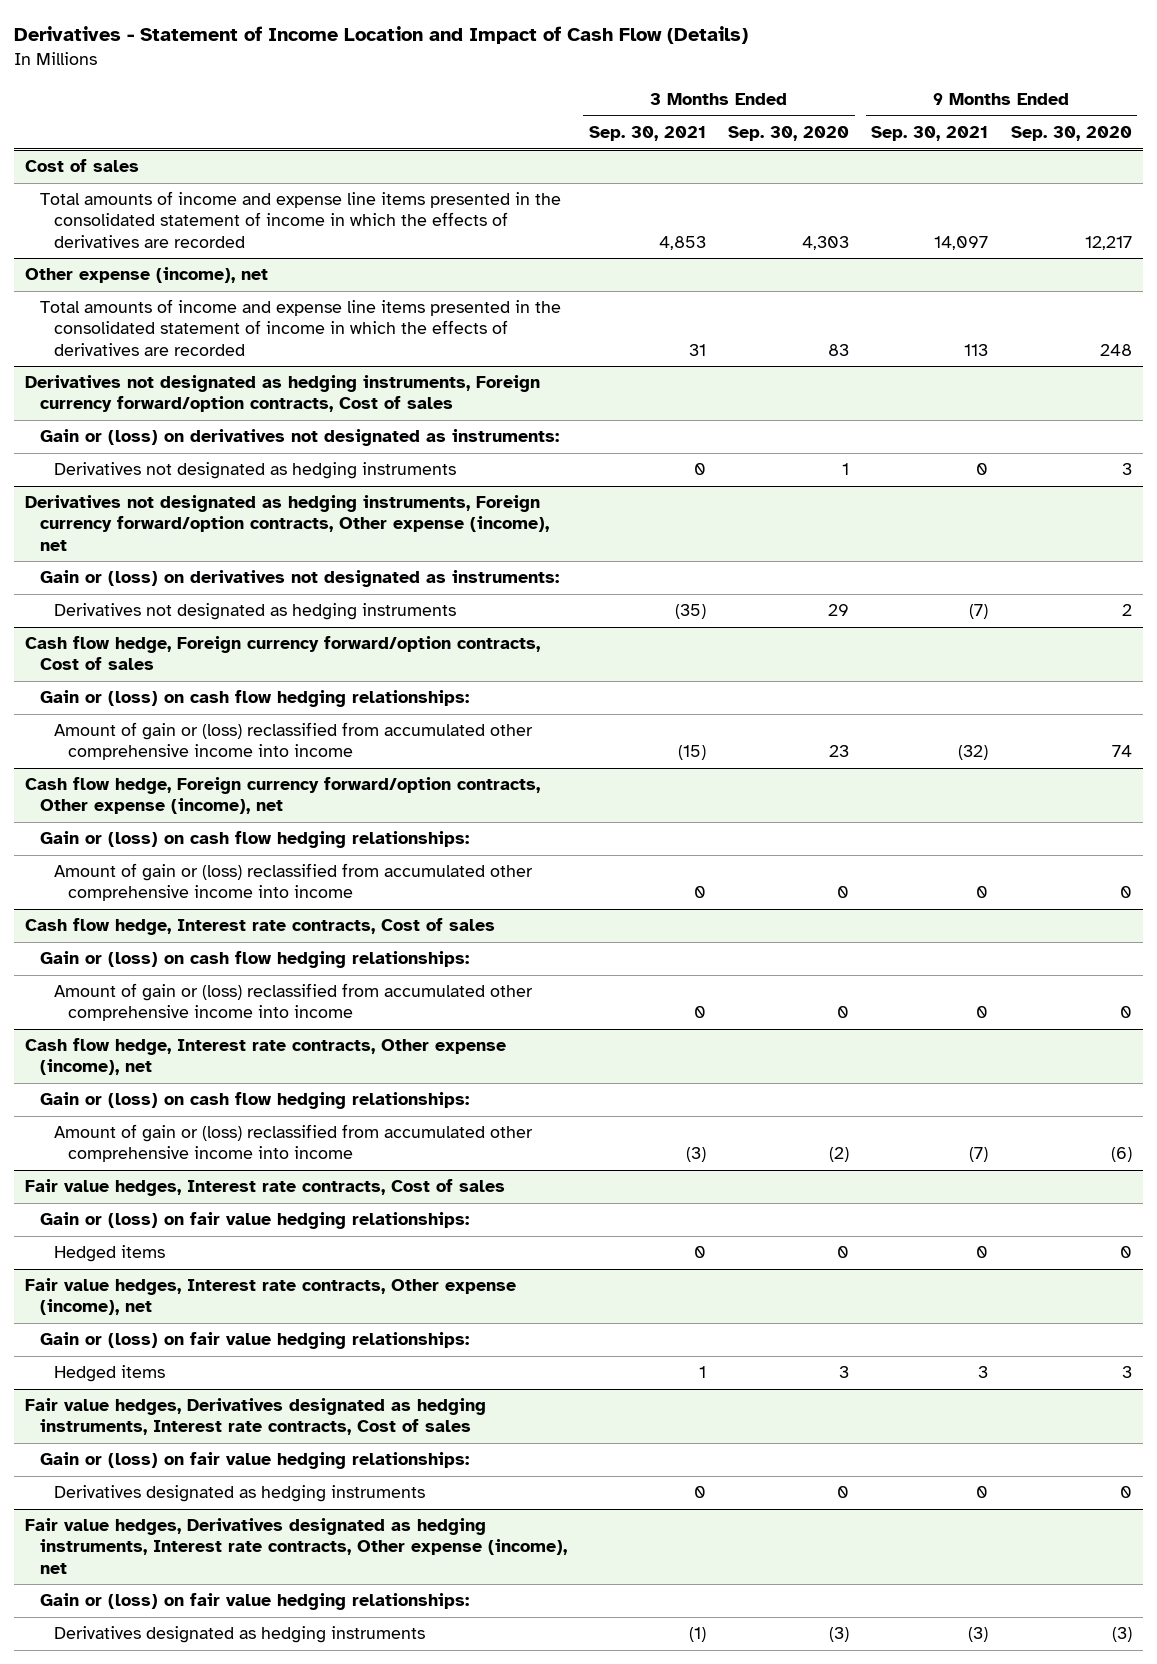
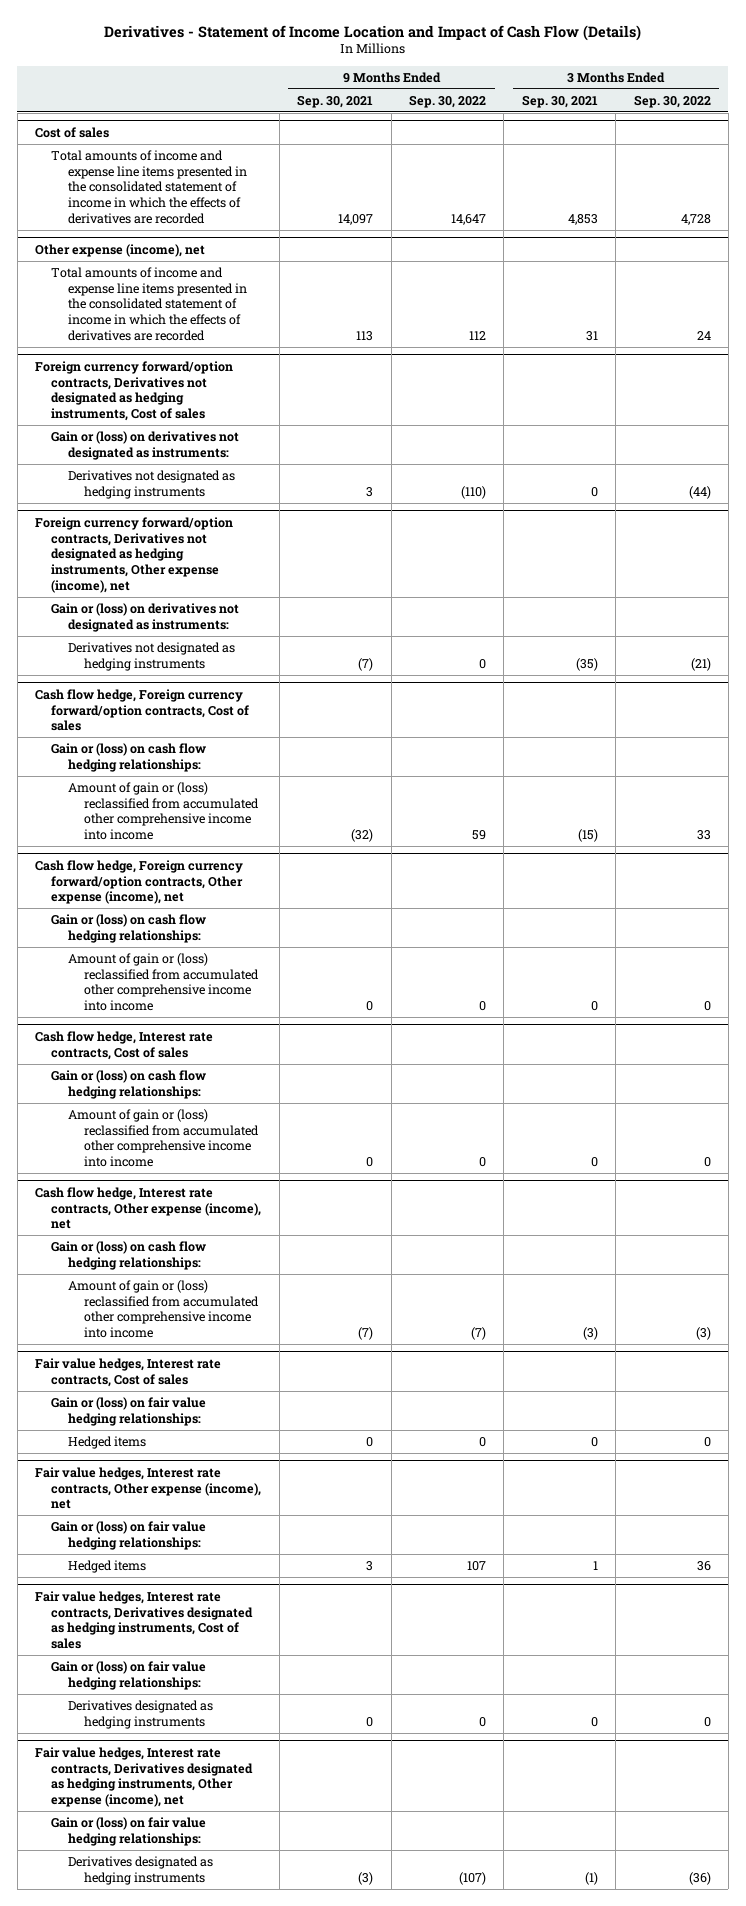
- | 3 Months Ended Sep. 30, 2021 | 3 Months Ended Sep. 30, 2020 | 9 Months Ended Sep. 30, 2021 | 9 Months Ended Sep. 30, 2020
+ | 9 Months Ended Sep. 30, 2021 | 9 Months Ended Sep. 30, 2022 | 3 Months Ended Sep. 30, 2021 | 3 Months Ended Sep. 30, 2022
- Derivatives not designated as hedging instruments, Foreign currency forward/option contracts, Cost of sales
+ Foreign currency forward/option contracts, Derivatives not designated as hedging instruments, Cost of sales
- Derivatives not designated as hedging instruments | 0 | 1 | 0 | 3
- Derivatives not designated as hedging instruments, Foreign currency forward/option contracts, Other expense (income), net
+ Derivatives not designated as hedging instruments | 3 | (110) | 0 | (44)
+ Foreign currency forward/option contracts, Derivatives not designated as hedging instruments, Other expense (income), net
- Fair value hedges, Derivatives designated as hedging instruments, Interest rate contracts, Cost of sales
+ Fair value hedges, Interest rate contracts, Derivatives designated as hedging instruments, Cost of sales
- Fair value hedges, Derivatives designated as hedging instruments, Interest rate contracts, Other expense (income), net
+ Fair value hedges, Interest rate contracts, Derivatives designated as hedging instruments, Other expense (income), net

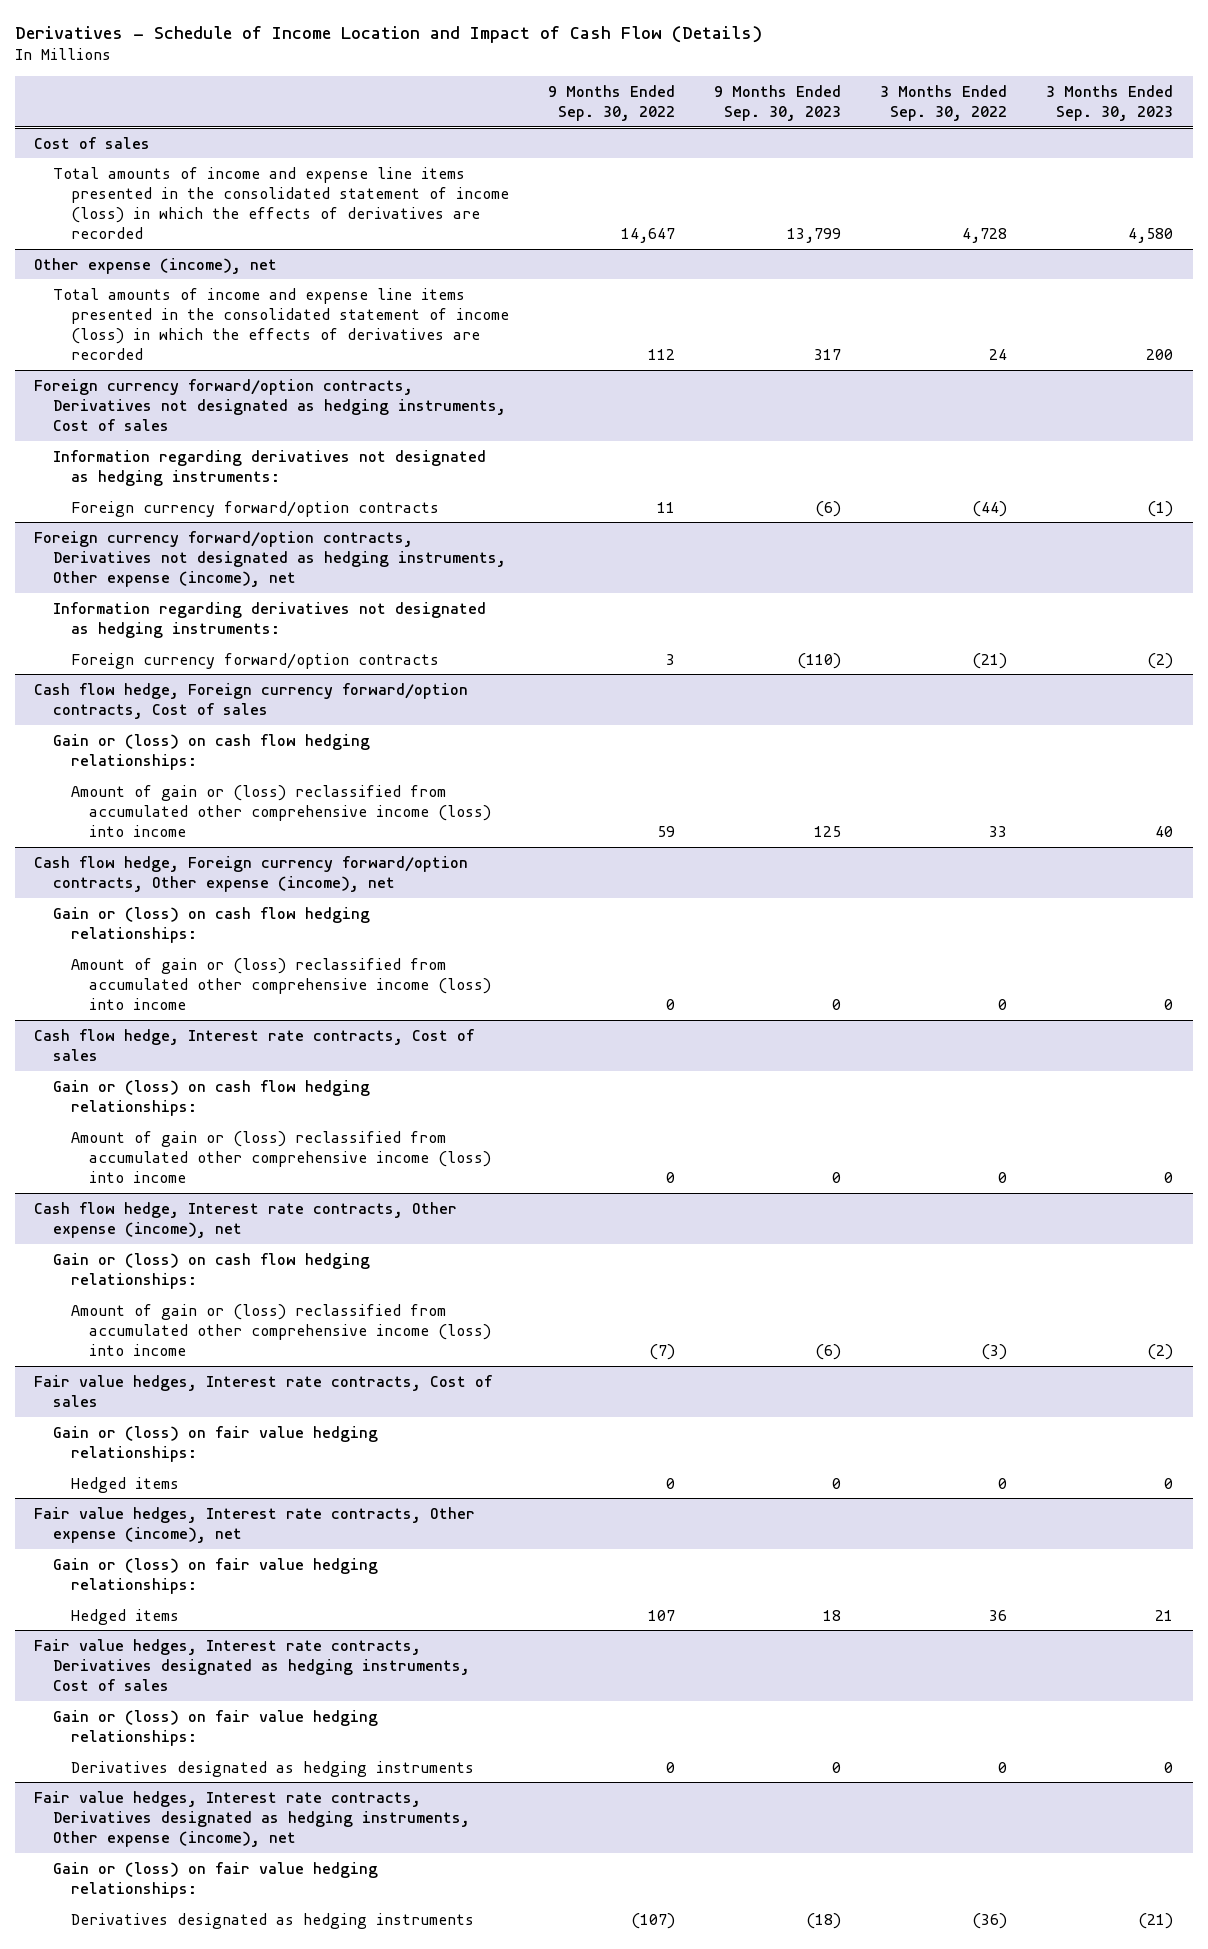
- Derivatives - Statement of Income Location and Impact of Cash Flow (Details)
+ Derivatives - Schedule of Income Location and Impact of Cash Flow (Details)
- | 9 Months Ended Sep. 30, 2021 | 9 Months Ended Sep. 30, 2022 | 3 Months Ended Sep. 30, 2021 | 3 Months Ended Sep. 30, 2022
+ | 9 Months Ended Sep. 30, 2022 | 9 Months Ended Sep. 30, 2023 | 3 Months Ended Sep. 30, 2022 | 3 Months Ended Sep. 30, 2023
@ Cost of sales
- Total amounts of income and expense line items presented in the consolidated statement of income in which the effects of derivatives are recorded | 14,097 | 14,647 | 4,853 | 4,728
+ Total amounts of income and expense line items presented in the consolidated statement of income (loss) in which the effects of derivatives are recorded | 14,647 | 13,799 | 4,728 | 4,580
@ Other expense (income), net
- Total amounts of income and expense line items presented in the consolidated statement of income in which the effects of derivatives are recorded | 113 | 112 | 31 | 24
+ Total amounts of income and expense line items presented in the consolidated statement of income (loss) in which the effects of derivatives are recorded | 112 | 317 | 24 | 200
@ Foreign currency forward/option contracts, Derivatives not designated as hedging instruments, Cost of sales
- Gain or (loss) on derivatives not designated as instruments:
- Derivatives not designated as hedging instruments | 3 | (110) | 0 | (44)
+ Information regarding derivatives not designated as hedging instruments:
+ Foreign currency forward/option contracts | 11 | (6) | (44) | (1)
@ Foreign currency forward/option contracts, Derivatives not designated as hedging instruments, Other expense (income), net
- Gain or (loss) on derivatives not designated as instruments:
- Derivatives not designated as hedging instruments | (7) | 0 | (35) | (21)
+ Information regarding derivatives not designated as hedging instruments:
+ Foreign currency forward/option contracts | 3 | (110) | (21) | (2)
@ Cash flow hedge, Foreign currency forward/option contracts, Cost of sales
- Amount of gain or (loss) reclassified from accumulated other comprehensive income into income | (32) | 59 | (15) | 33
+ Amount of gain or (loss) reclassified from accumulated other comprehensive income (loss) into income | 59 | 125 | 33 | 40
@ Cash flow hedge, Foreign currency forward/option contracts, Other expense (income), net
- Amount of gain or (loss) reclassified from accumulated other comprehensive income into income | 0 | 0 | 0 | 0
+ Amount of gain or (loss) reclassified from accumulated other comprehensive income (loss) into income | 0 | 0 | 0 | 0
@ Cash flow hedge, Interest rate contracts, Cost of sales
- Amount of gain or (loss) reclassified from accumulated other comprehensive income into income | 0 | 0 | 0 | 0
+ Amount of gain or (loss) reclassified from accumulated other comprehensive income (loss) into income | 0 | 0 | 0 | 0
@ Cash flow hedge, Interest rate contracts, Other expense (income), net
- Amount of gain or (loss) reclassified from accumulated other comprehensive income into income | (7) | (7) | (3) | (3)
+ Amount of gain or (loss) reclassified from accumulated other comprehensive income (loss) into income | (7) | (6) | (3) | (2)

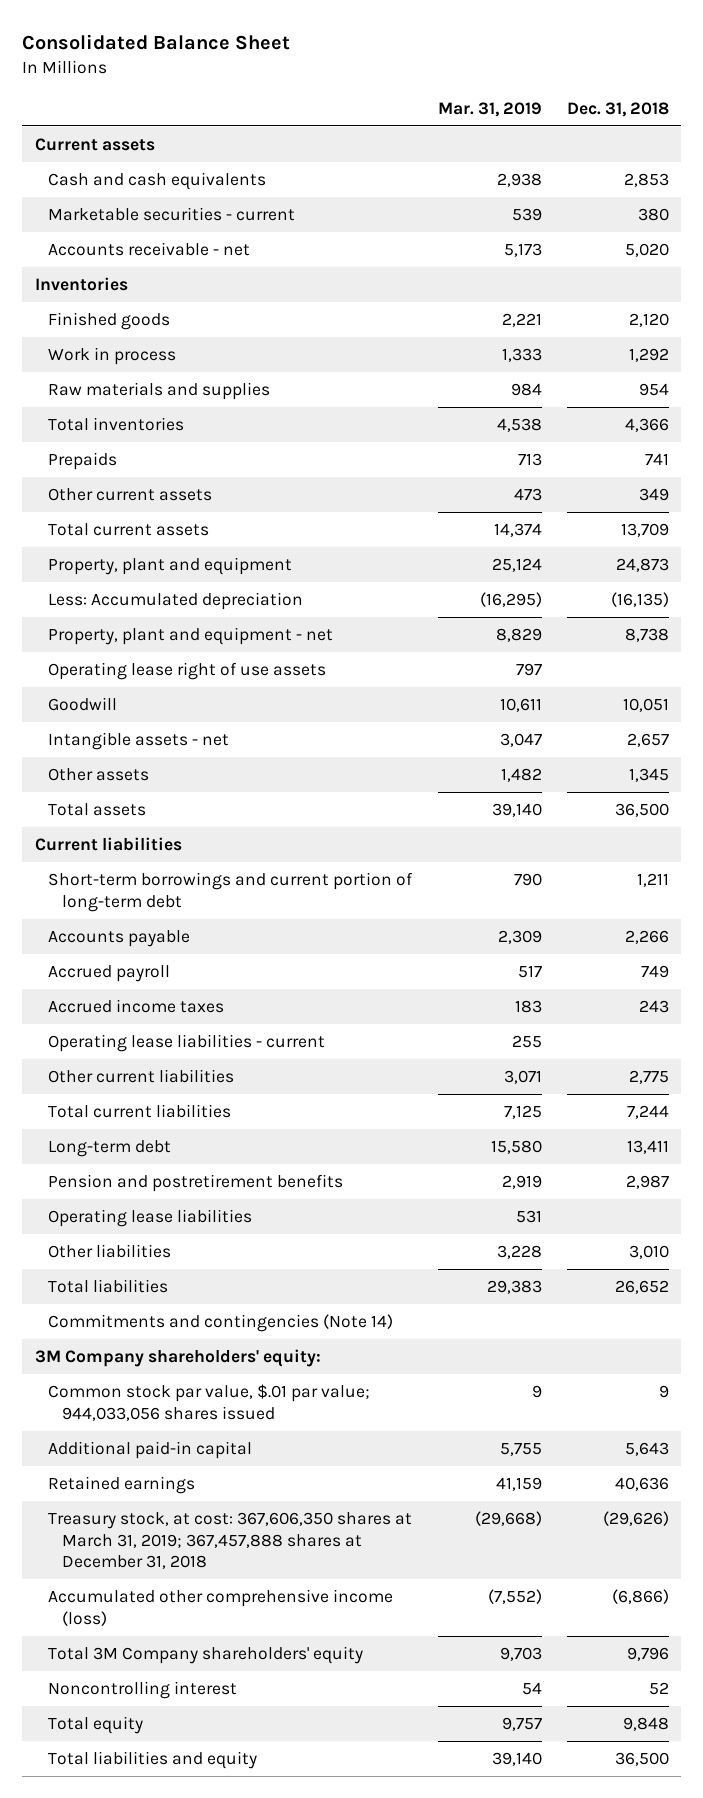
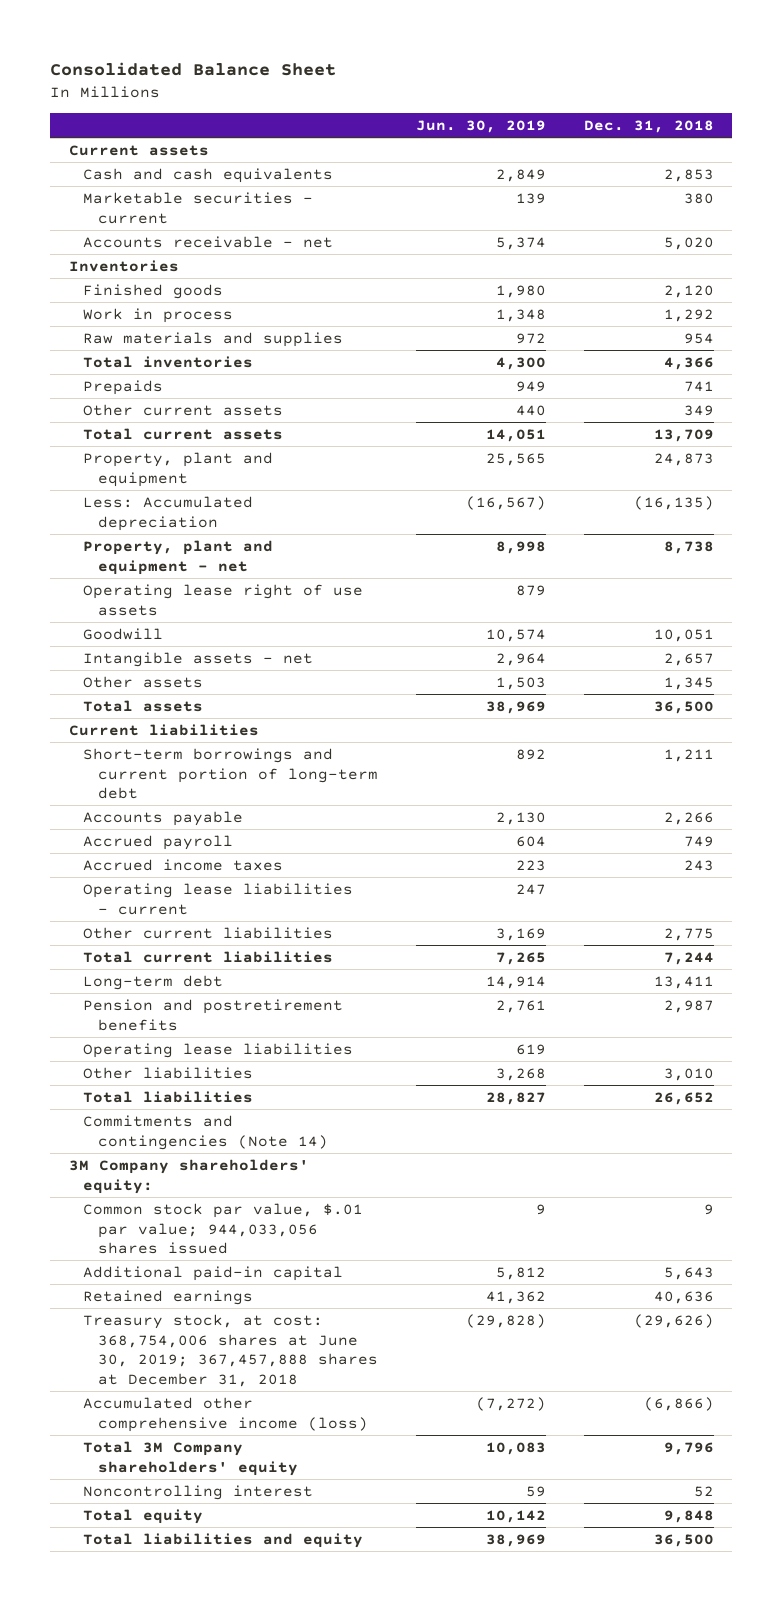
- | Mar. 31, 2019 | Dec. 31, 2018
+ | Jun. 30, 2019 | Dec. 31, 2018
- Treasury stock, at cost: 367,606,350 shares at March 31, 2019; 367,457,888 shares at December 31, 2018 | (29,668) | (29,626)
+ Treasury stock, at cost: 368,754,006 shares at June 30, 2019; 367,457,888 shares at December 31, 2018 | (29,828) | (29,626)

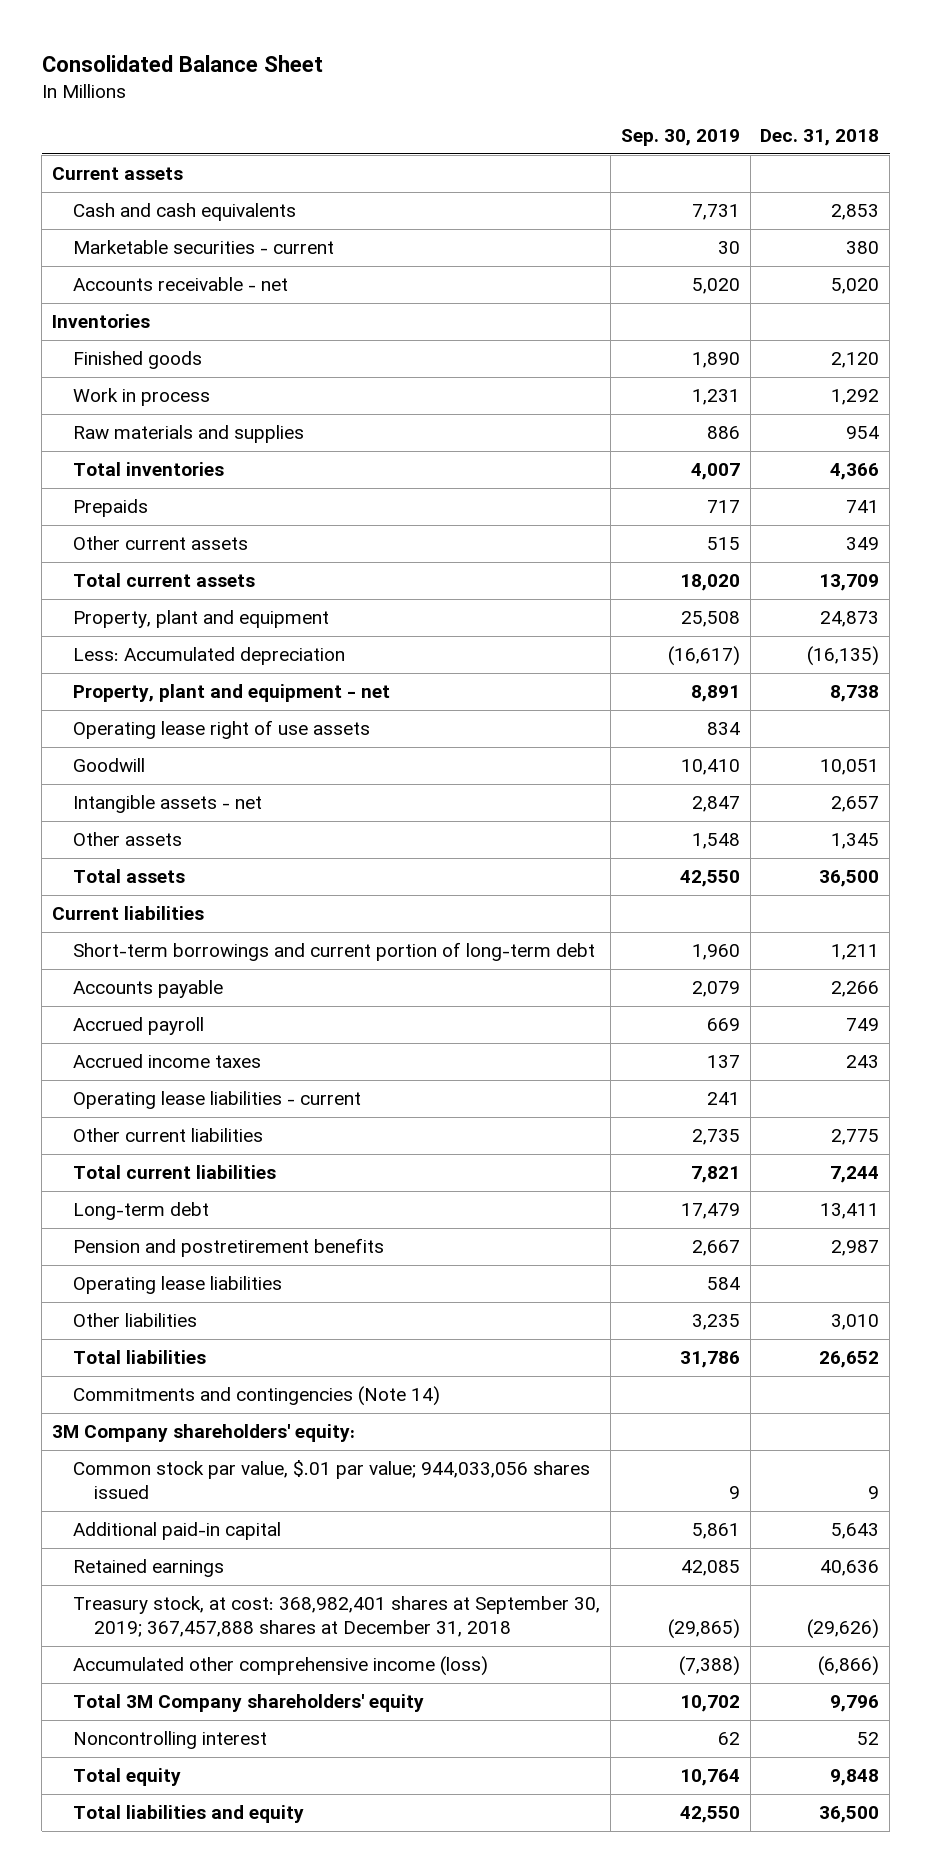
- | Jun. 30, 2019 | Dec. 31, 2018
+ | Sep. 30, 2019 | Dec. 31, 2018
- Treasury stock, at cost: 368,754,006 shares at June 30, 2019; 367,457,888 shares at December 31, 2018 | (29,828) | (29,626)
+ Treasury stock, at cost: 368,982,401 shares at September 30, 2019; 367,457,888 shares at December 31, 2018 | (29,865) | (29,626)

